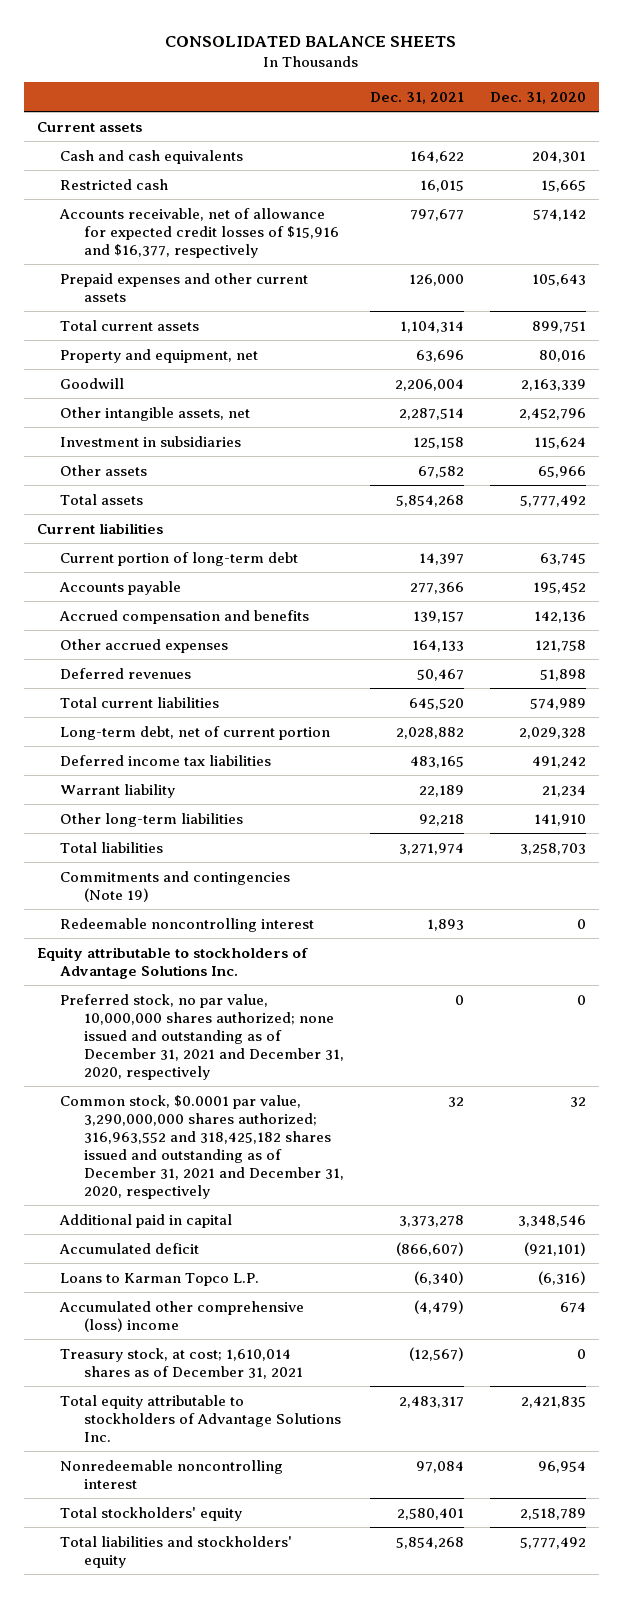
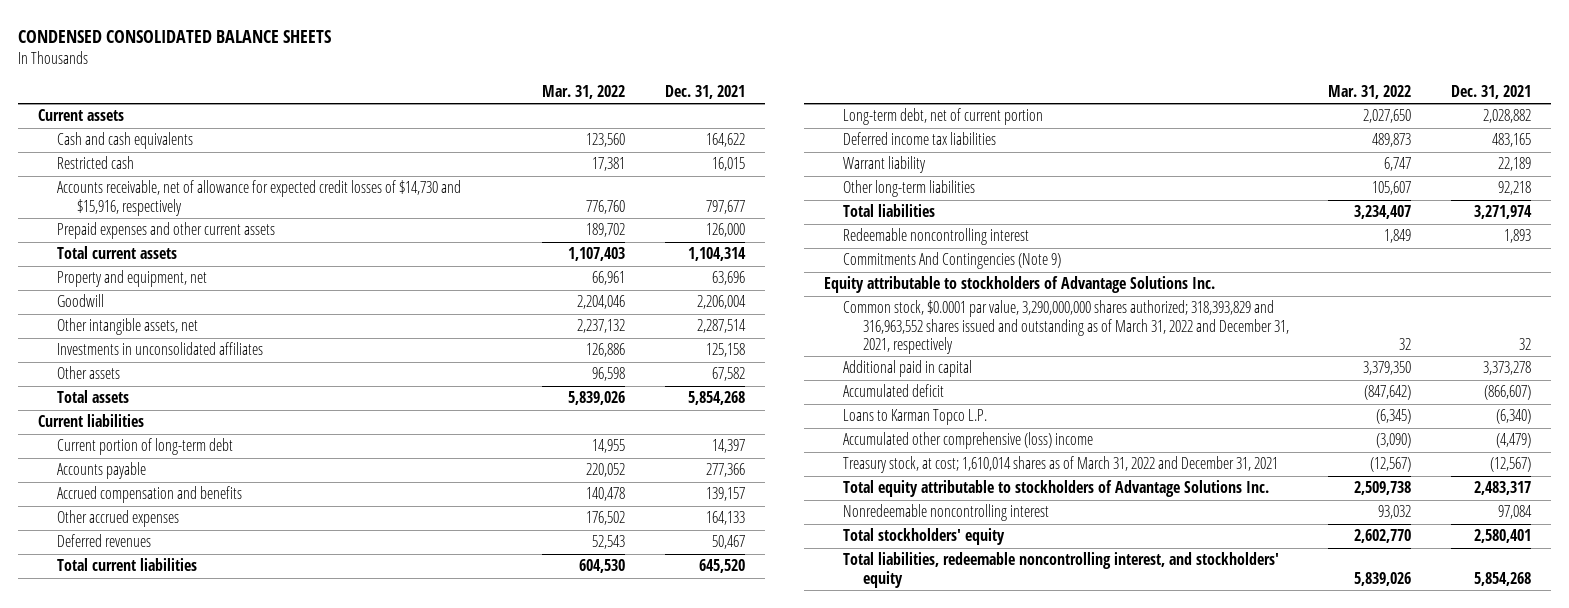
- CONSOLIDATED BALANCE SHEETS
+ CONDENSED CONSOLIDATED BALANCE SHEETS
- | Dec. 31, 2021 | Dec. 31, 2020
+ | Mar. 31, 2022 | Dec. 31, 2021
- Accounts receivable, net of allowance for expected credit losses of $15,916 and $16,377, respectively | 797,677 | 574,142
+ Accounts receivable, net of allowance for expected credit losses of $14,730 and $15,916, respectively | 776,760 | 797,677
- Investment in subsidiaries | 125,158 | 115,624
+ Investments in unconsolidated affiliates | 126,886 | 125,158
- Commitments and contingencies (Note 19)
+ Commitments And Contingencies (Note 9)
- Preferred stock, no par value, 10,000,000 shares authorized; none issued and outstanding as of December 31, 2021 and December 31, 2020, respectively | 0 | 0
- Common stock, $0.0001 par value, 3,290,000,000 shares authorized; 316,963,552 and 318,425,182 shares issued and outstanding as of December 31, 2021 and December 31, 2020, respectively | 32 | 32
+ Common stock, $0.0001 par value, 3,290,000,000 shares authorized; 318,393,829 and 316,963,552 shares issued and outstanding as of March 31, 2022 and December 31, 2021, respectively | 32 | 32
- Treasury stock, at cost; 1,610,014 shares as of December 31, 2021 | (12,567) | 0
+ Treasury stock, at cost; 1,610,014 shares as of March 31, 2022 and December 31, 2021 | (12,567) | (12,567)
- Total liabilities and stockholders' equity | 5,854,268 | 5,777,492
+ Total liabilities, redeemable noncontrolling interest, and stockholders' equity | 5,839,026 | 5,854,268

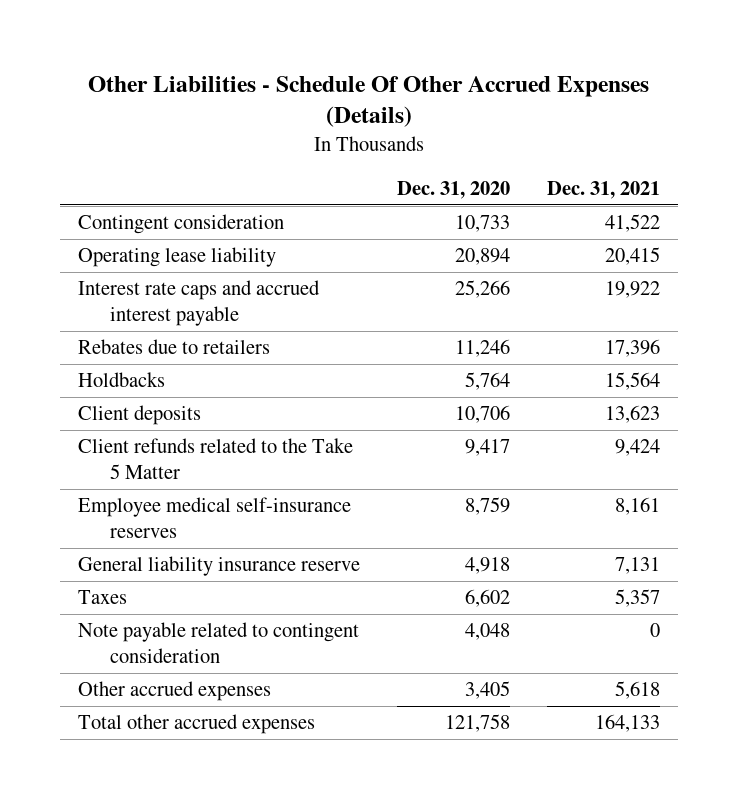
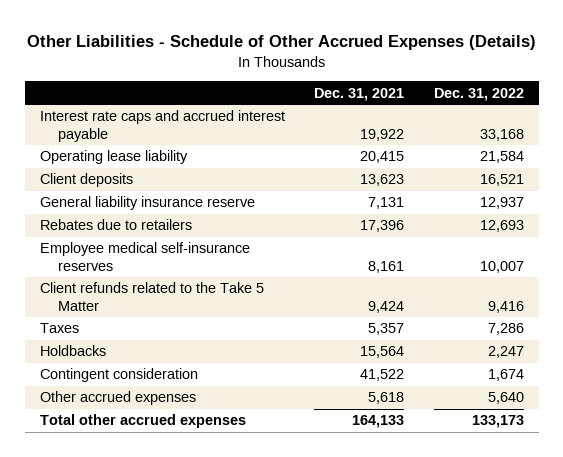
- Other Liabilities - Schedule Of Other Accrued Expenses (Details)
+ Other Liabilities - Schedule of Other Accrued Expenses (Details)
- | Dec. 31, 2020 | Dec. 31, 2021
+ | Dec. 31, 2021 | Dec. 31, 2022
moved down: Operating lease liability | 20,415 | 21,584
moved down: Rebates due to retailers | 17,396 | 12,693
moved down: Employee medical self-insurance reserves | 8,161 | 10,007
moved down: Client refunds related to the Take 5 Matter | 9,424 | 9,416
- Note payable related to contingent consideration | 4,048 | 0
moved down: Holdbacks | 15,564 | 2,247
moved down: Contingent consideration | 41,522 | 1,674

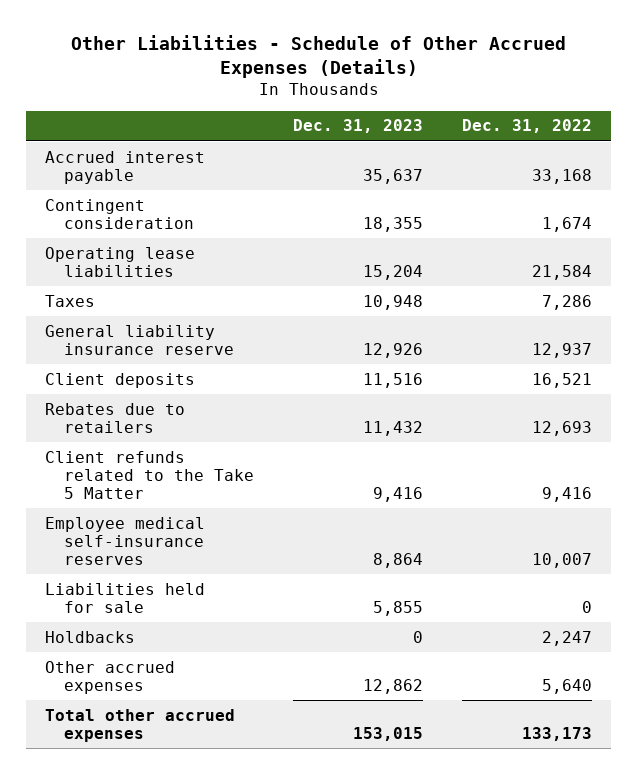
- | Dec. 31, 2021 | Dec. 31, 2022
+ | Dec. 31, 2023 | Dec. 31, 2022
- Interest rate caps and accrued interest payable | 19,922 | 33,168
- Operating lease liability | 20,415 | 21,584
+ Accrued interest payable | 35,637 | 33,168
moved up: Contingent consideration | 18,355 | 1,674
+ Operating lease liabilities | 15,204 | 21,584
moved up: Taxes | 10,948 | 7,286
moved down: Client deposits | 11,516 | 16,521
moved down: Employee medical self-insurance reserves | 8,864 | 10,007
+ Liabilities held for sale | 5,855 | 0

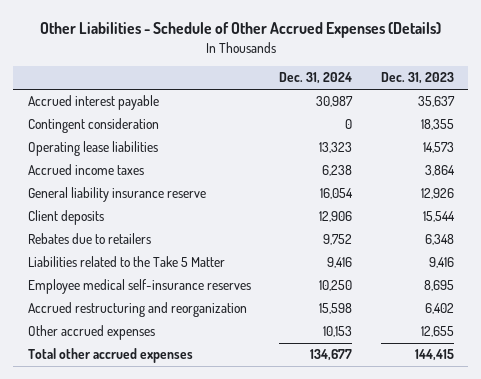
- | Dec. 31, 2023 | Dec. 31, 2022
+ | Dec. 31, 2024 | Dec. 31, 2023
- Operating lease liabilities | 15,204 | 21,584
- Taxes | 10,948 | 7,286
+ Operating lease liabilities | 13,323 | 14,573
+ Accrued income taxes | 6,238 | 3,864
- Client deposits | 11,516 | 16,521
- Rebates due to retailers | 11,432 | 12,693
- Client refunds related to the Take 5 Matter | 9,416 | 9,416
- Employee medical self-insurance reserves | 8,864 | 10,007
- Liabilities held for sale | 5,855 | 0
- Holdbacks | 0 | 2,247
- Other accrued expenses | 12,862 | 5,640
- Total other accrued expenses | 153,015 | 133,173
+ Client deposits | 12,906 | 15,544
+ Rebates due to retailers | 9,752 | 6,348
+ Liabilities related to the Take 5 Matter | 9,416 | 9,416
+ Employee medical self-insurance reserves | 10,250 | 8,695
+ Accrued restructuring and reorganization | 15,598 | 6,402
+ Other accrued expenses | 10,153 | 12,655
+ Total other accrued expenses | 134,677 | 144,415

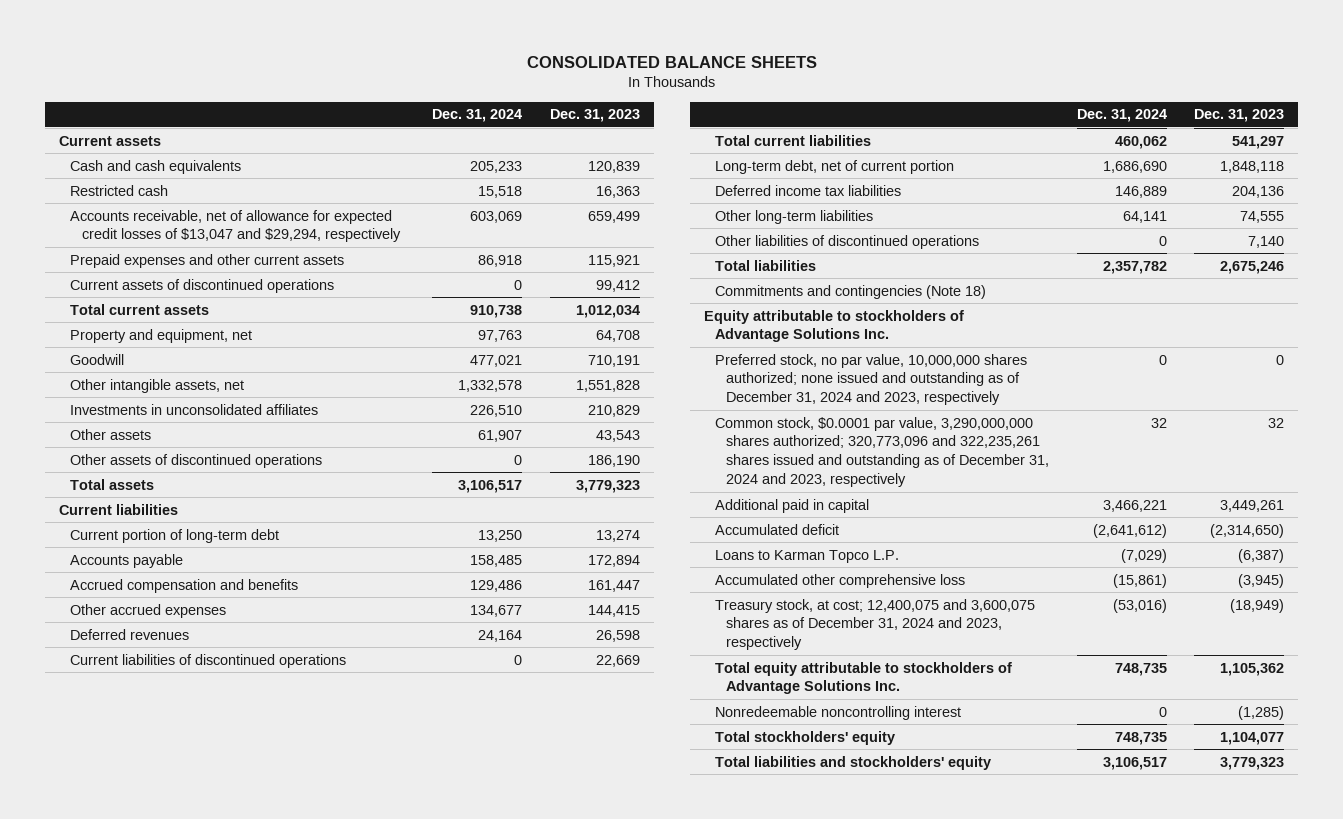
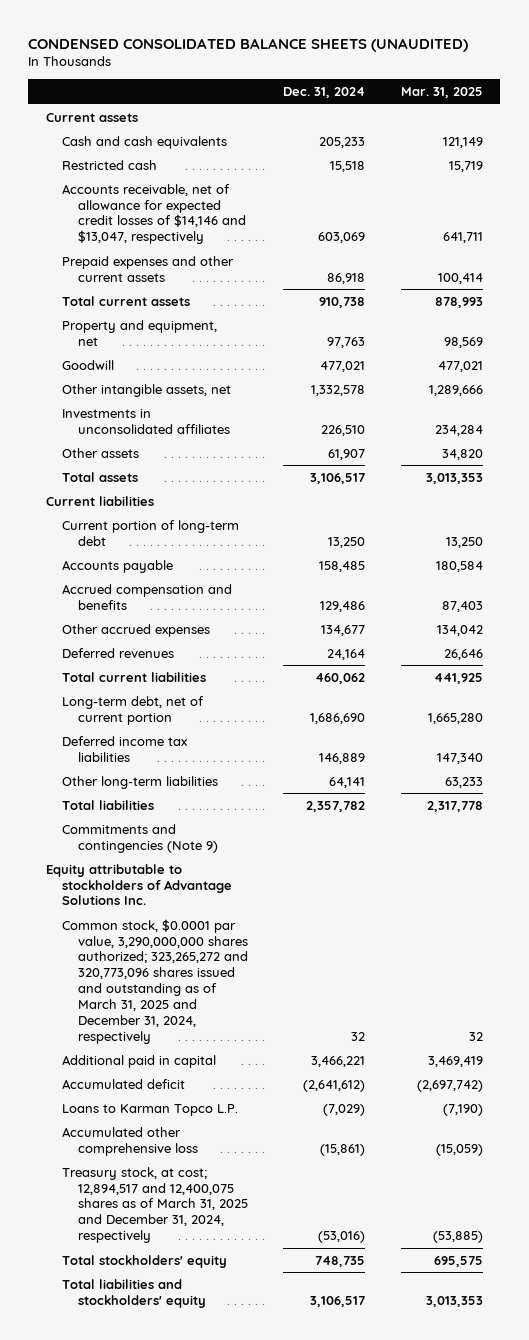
- CONSOLIDATED BALANCE SHEETS
+ CONDENSED CONSOLIDATED BALANCE SHEETS (UNAUDITED)
- | Dec. 31, 2024 | Dec. 31, 2023
+ | Dec. 31, 2024 | Mar. 31, 2025
- Accounts receivable, net of allowance for expected credit losses of $13,047 and $29,294, respectively | 603,069 | 659,499
+ Accounts receivable, net of allowance for expected credit losses of $14,146 and $13,047, respectively | 603,069 | 641,711
- Current assets of discontinued operations | 0 | 99,412
- Other assets of discontinued operations | 0 | 186,190
- Current liabilities of discontinued operations | 0 | 22,669
- Other liabilities of discontinued operations | 0 | 7,140
- Commitments and contingencies (Note 18)
+ Commitments and contingencies (Note 9)
- Preferred stock, no par value, 10,000,000 shares authorized; none issued and outstanding as of December 31, 2024 and 2023, respectively | 0 | 0
- Common stock, $0.0001 par value, 3,290,000,000 shares authorized; 320,773,096 and 322,235,261 shares issued and outstanding as of December 31, 2024 and 2023, respectively | 32 | 32
+ Common stock, $0.0001 par value, 3,290,000,000 shares authorized; 323,265,272 and 320,773,096 shares issued and outstanding as of March 31, 2025 and December 31, 2024, respectively | 32 | 32
- Treasury stock, at cost; 12,400,075 and 3,600,075 shares as of December 31, 2024 and 2023, respectively | (53,016) | (18,949)
- Total equity attributable to stockholders of Advantage Solutions Inc. | 748,735 | 1,105,362
- Nonredeemable noncontrolling interest | 0 | (1,285)
+ Treasury stock, at cost; 12,894,517 and 12,400,075 shares as of March 31, 2025 and December 31, 2024, respectively | (53,016) | (53,885)

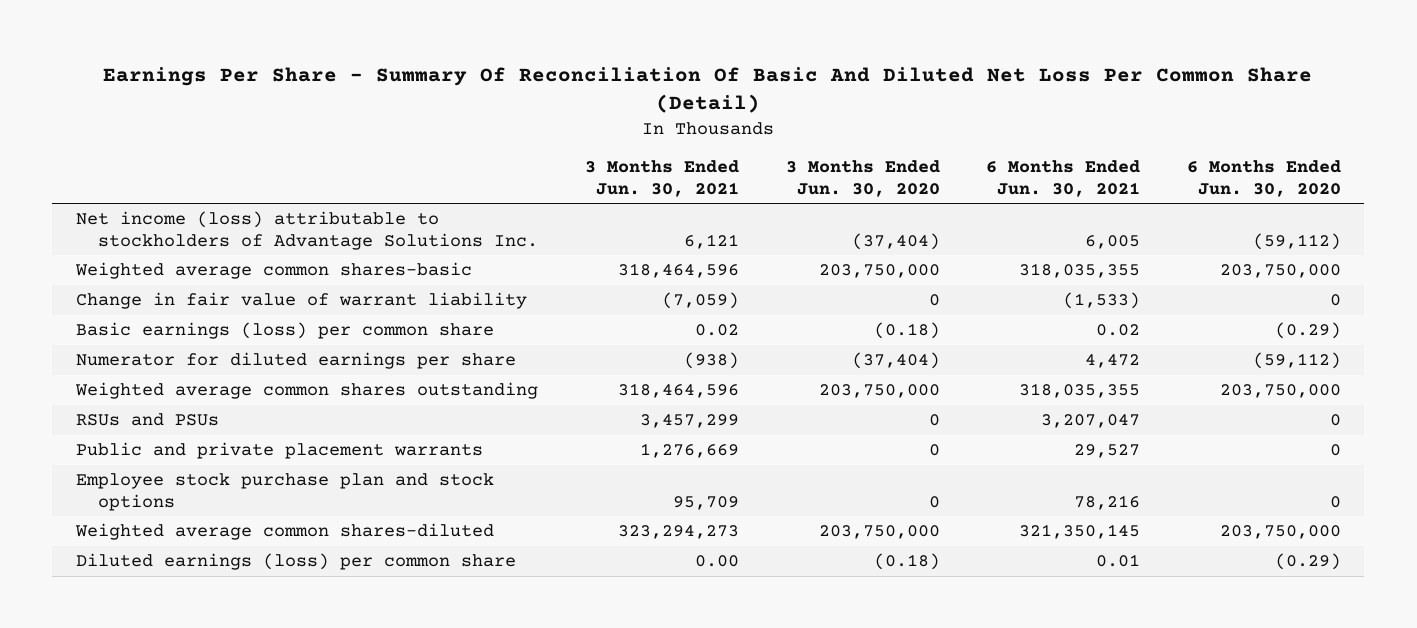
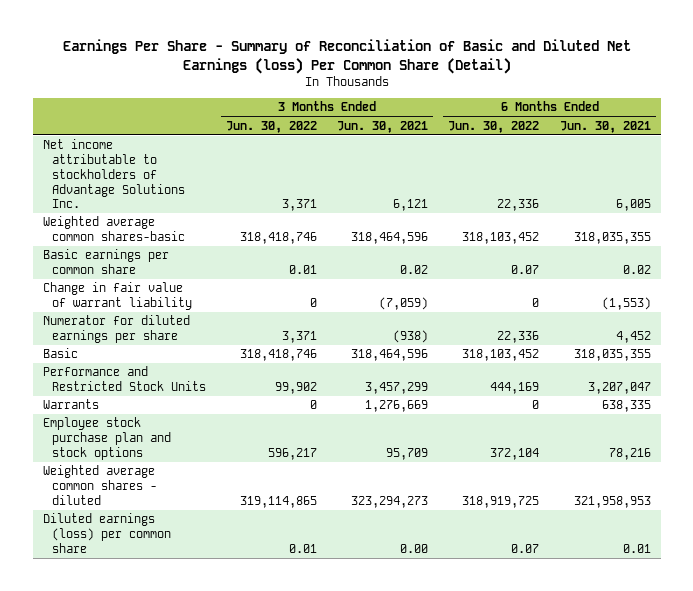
- Earnings Per Share - Summary Of Reconciliation Of Basic And Diluted Net Loss Per Common Share (Detail)
+ Earnings Per Share - Summary of Reconciliation of Basic and Diluted Net Earnings (loss) Per Common Share (Detail)
- | 3 Months Ended Jun. 30, 2021 | 3 Months Ended Jun. 30, 2020 | 6 Months Ended Jun. 30, 2021 | 6 Months Ended Jun. 30, 2020
+ | 3 Months Ended Jun. 30, 2022 | 3 Months Ended Jun. 30, 2021 | 6 Months Ended Jun. 30, 2022 | 6 Months Ended Jun. 30, 2021
- Net income (loss) attributable to stockholders of Advantage Solutions Inc. | 6,121 | (37,404) | 6,005 | (59,112)
+ Net income attributable to stockholders of Advantage Solutions Inc. | 3,371 | 6,121 | 22,336 | 6,005
- Change in fair value of warrant liability | (7,059) | 0 | (1,533) | 0
- Basic earnings (loss) per common share | 0.02 | (0.18) | 0.02 | (0.29)
- Numerator for diluted earnings per share | (938) | (37,404) | 4,472 | (59,112)
- Weighted average common shares outstanding | 318,464,596 | 203,750,000 | 318,035,355 | 203,750,000
- RSUs and PSUs | 3,457,299 | 0 | 3,207,047 | 0
- Public and private placement warrants | 1,276,669 | 0 | 29,527 | 0
+ Basic earnings per common share | 0.01 | 0.02 | 0.07 | 0.02
+ Change in fair value of warrant liability | 0 | (7,059) | 0 | (1,553)
+ Numerator for diluted earnings per share | 3,371 | (938) | 22,336 | 4,452
+ Basic | 318,418,746 | 318,464,596 | 318,103,452 | 318,035,355
+ Performance and Restricted Stock Units | 99,902 | 3,457,299 | 444,169 | 3,207,047
+ Warrants | 0 | 1,276,669 | 0 | 638,335
- Weighted average common shares-diluted | 323,294,273 | 203,750,000 | 321,350,145 | 203,750,000
+ Weighted average common shares - diluted | 319,114,865 | 323,294,273 | 318,919,725 | 321,958,953

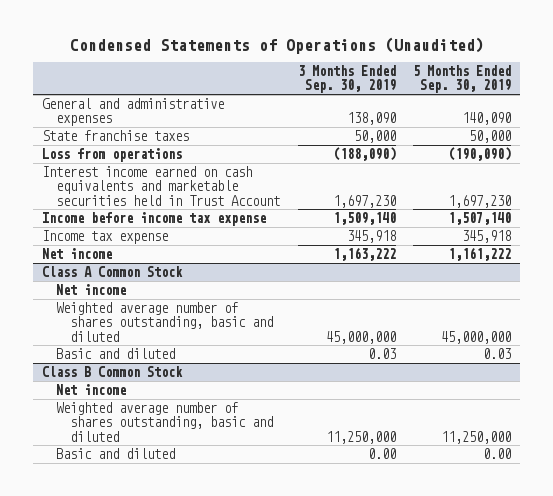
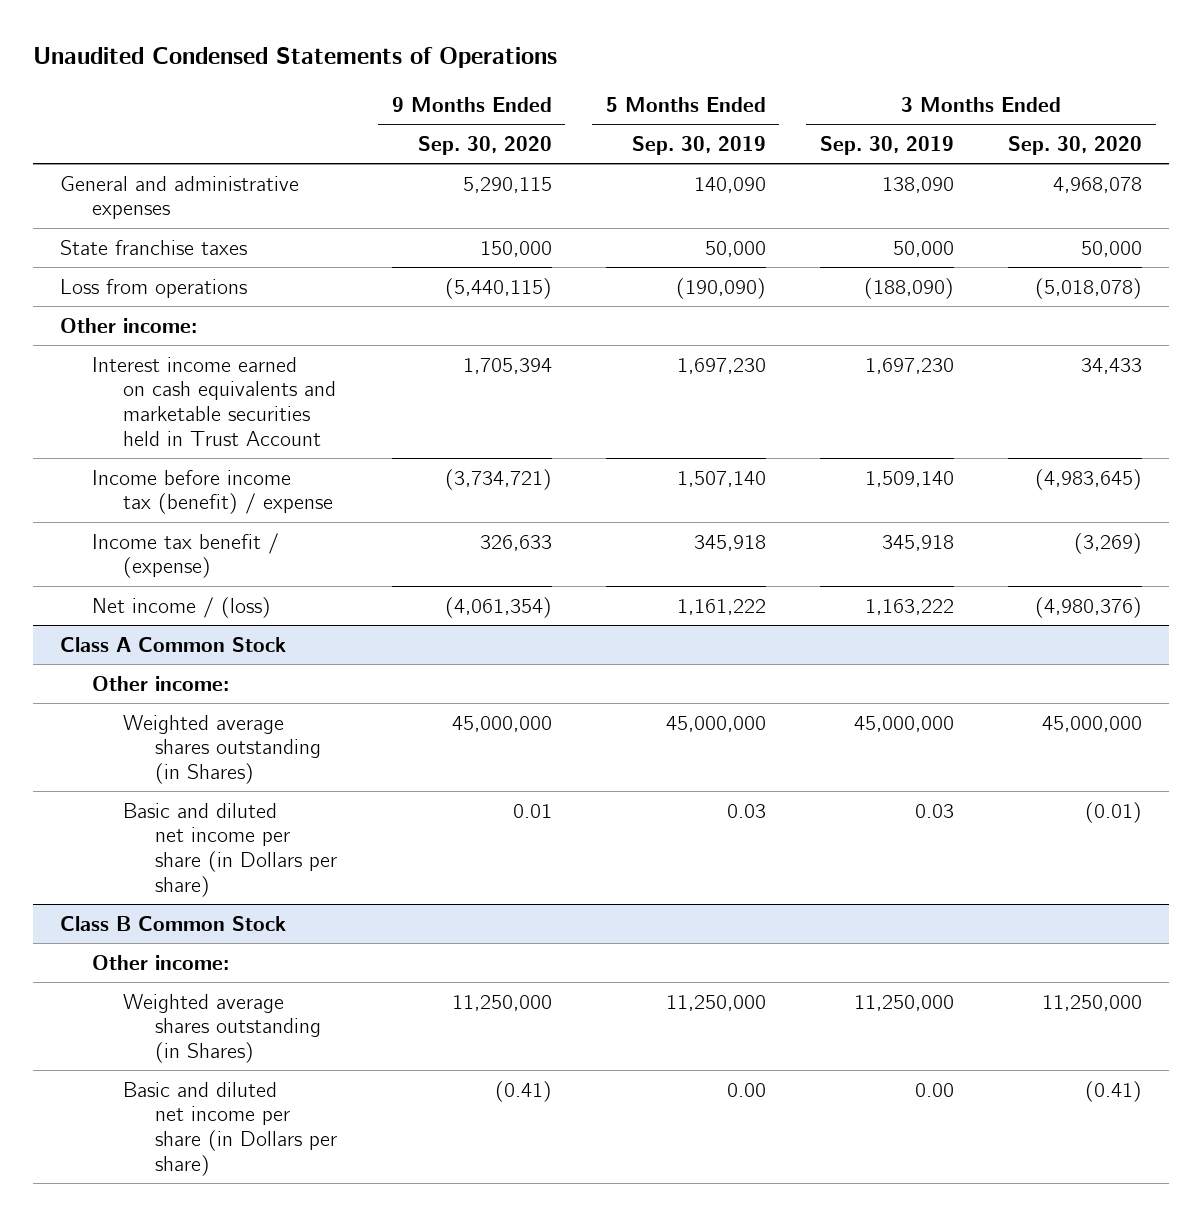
- Condensed Statements of Operations (Unaudited)
+ Unaudited Condensed Statements of Operations
- | 3 Months Ended Sep. 30, 2019 | 5 Months Ended Sep. 30, 2019
+ | 9 Months Ended Sep. 30, 2020 | 5 Months Ended Sep. 30, 2019 | 3 Months Ended Sep. 30, 2019 | 3 Months Ended Sep. 30, 2020
+ Other income:
- Income before income tax expense | 1,509,140 | 1,507,140
- Income tax expense | 345,918 | 345,918
- Net income | 1,163,222 | 1,161,222
+ Income before income tax (benefit) / expense | (3,734,721) | 1,507,140 | 1,509,140 | (4,983,645)
+ Income tax benefit / (expense) | 326,633 | 345,918 | 345,918 | (3,269)
+ Net income / (loss) | (4,061,354) | 1,161,222 | 1,163,222 | (4,980,376)
@ Class A Common Stock
- Net income
- Weighted average number of shares outstanding, basic and diluted | 45,000,000 | 45,000,000
- Basic and diluted | 0.03 | 0.03
+ Other income:
+ Weighted average shares outstanding (in Shares) | 45,000,000 | 45,000,000 | 45,000,000 | 45,000,000
+ Basic and diluted net income per share (in Dollars per share) | 0.01 | 0.03 | 0.03 | (0.01)
@ Class B Common Stock
- Net income
- Weighted average number of shares outstanding, basic and diluted | 11,250,000 | 11,250,000
- Basic and diluted | 0.00 | 0.00
+ Other income:
+ Weighted average shares outstanding (in Shares) | 11,250,000 | 11,250,000 | 11,250,000 | 11,250,000
+ Basic and diluted net income per share (in Dollars per share) | (0.41) | 0.00 | 0.00 | (0.41)

